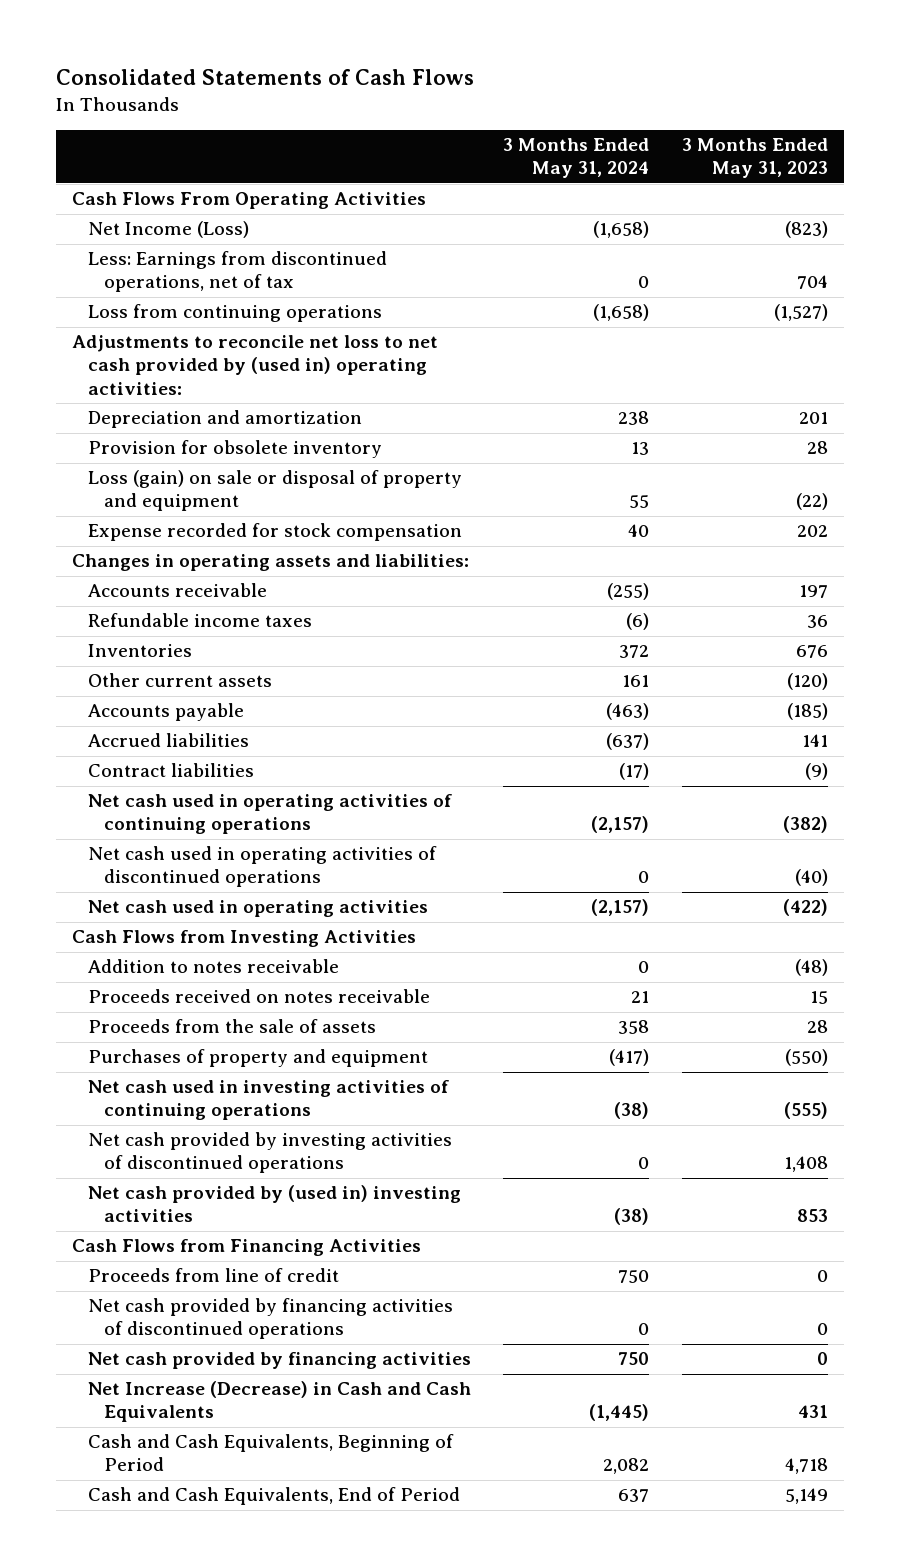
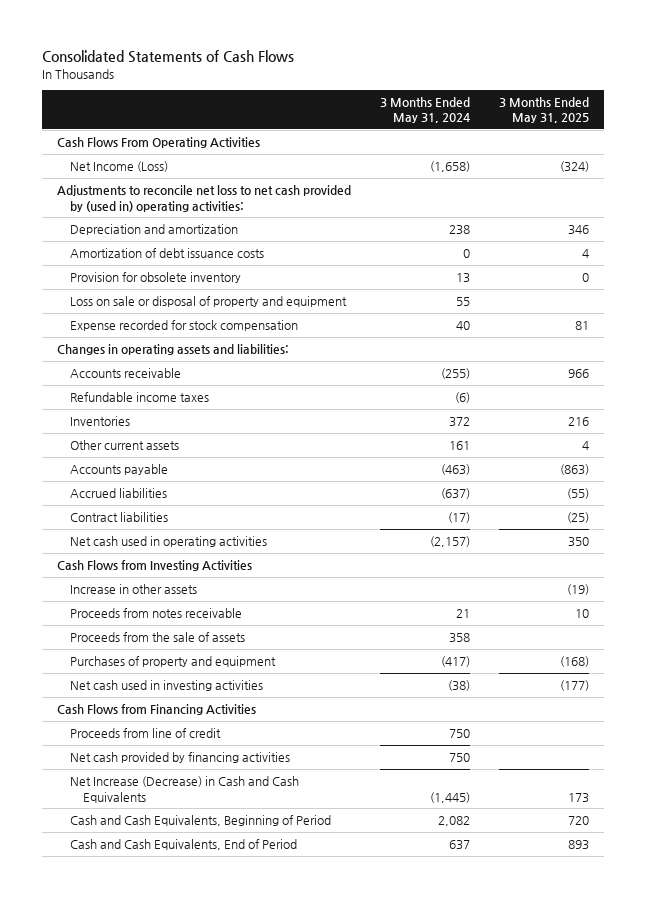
- | 3 Months Ended May 31, 2024 | 3 Months Ended May 31, 2023
+ | 3 Months Ended May 31, 2024 | 3 Months Ended May 31, 2025
- Less: Earnings from discontinued operations, net of tax | 0 | 704
- Loss from continuing operations | (1,658) | (1,527)
+ Amortization of debt issuance costs | 0 | 4
- Loss (gain) on sale or disposal of property and equipment | 55 | (22)
+ Loss on sale or disposal of property and equipment | 55 |
- Net cash used in operating activities of continuing operations | (2,157) | (382)
- Net cash used in operating activities of discontinued operations | 0 | (40)
- Addition to notes receivable | 0 | (48)
- Proceeds received on notes receivable | 21 | 15
+ Increase in other assets | | (19)
+ Proceeds from notes receivable | 21 | 10
- Net cash used in investing activities of continuing operations | (38) | (555)
- Net cash provided by investing activities of discontinued operations | 0 | 1,408
- Net cash provided by (used in) investing activities | (38) | 853
+ Net cash used in investing activities | (38) | (177)
- Net cash provided by financing activities of discontinued operations | 0 | 0

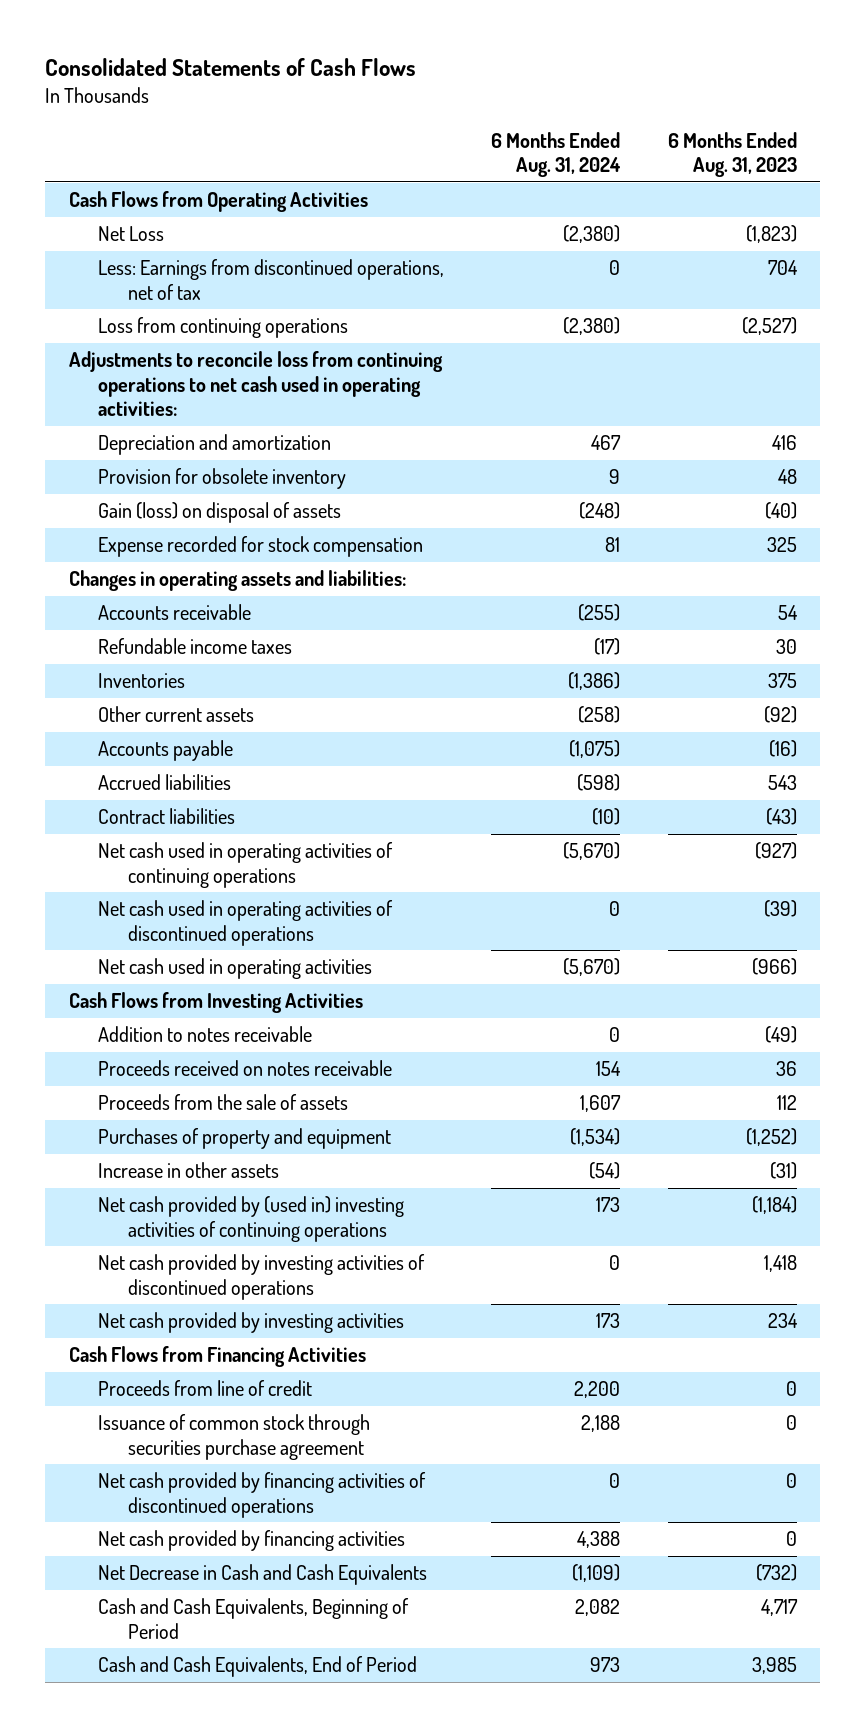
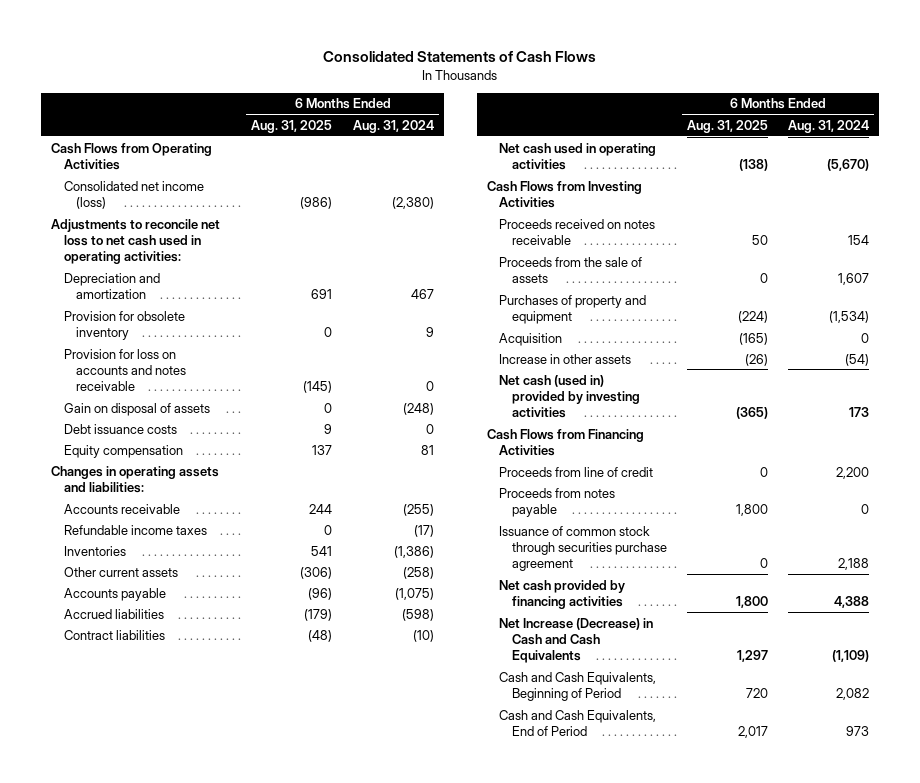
- | 6 Months Ended Aug. 31, 2024 | 6 Months Ended Aug. 31, 2023
+ | 6 Months Ended Aug. 31, 2025 | 6 Months Ended Aug. 31, 2024
- Net Loss | (2,380) | (1,823)
- Less: Earnings from discontinued operations, net of tax | 0 | 704
- Loss from continuing operations | (2,380) | (2,527)
- Adjustments to reconcile loss from continuing operations to net cash used in operating activities:
+ Consolidated net income (loss) | (986) | (2,380)
+ Adjustments to reconcile net loss to net cash used in operating activities:
- Gain (loss) on disposal of assets | (248) | (40)
- Expense recorded for stock compensation | 81 | 325
+ Provision for loss on accounts and notes receivable | (145) | 0
+ Gain on disposal of assets | 0 | (248)
+ Debt issuance costs | 9 | 0
+ Equity compensation | 137 | 81
- Net cash used in operating activities of continuing operations | (5,670) | (927)
- Net cash used in operating activities of discontinued operations | 0 | (39)
- Addition to notes receivable | 0 | (49)
+ Acquisition | (165) | 0
- Net cash provided by (used in) investing activities of continuing operations | 173 | (1,184)
- Net cash provided by investing activities of discontinued operations | 0 | 1,418
- Net cash provided by investing activities | 173 | 234
+ Net cash (used in) provided by investing activities | (365) | 173
+ Proceeds from notes payable | 1,800 | 0
- Net cash provided by financing activities of discontinued operations | 0 | 0
- Net Decrease in Cash and Cash Equivalents | (1,109) | (732)
+ Net Increase (Decrease) in Cash and Cash Equivalents | 1,297 | (1,109)

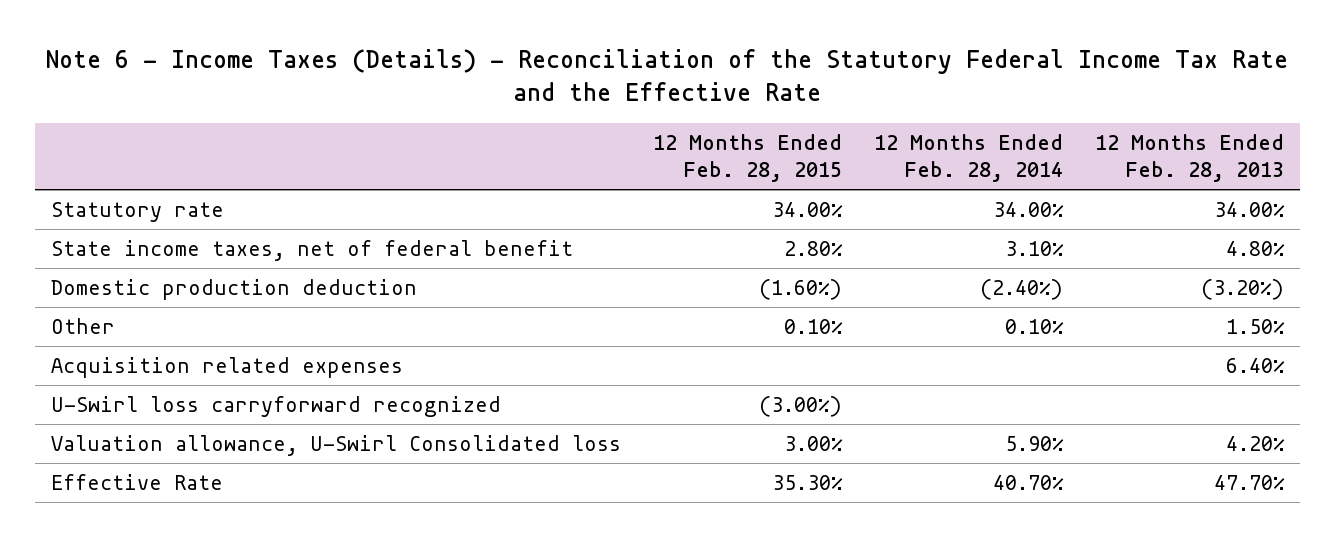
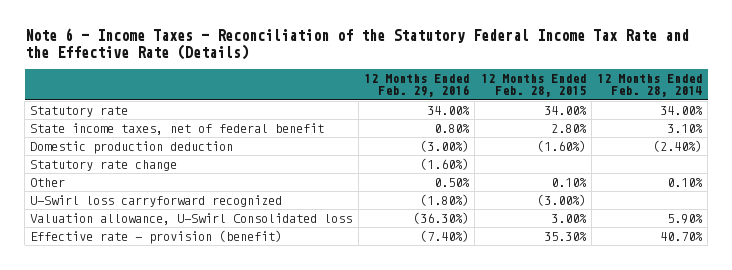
- Note 6 - Income Taxes (Details) - Reconciliation of the Statutory Federal Income Tax Rate and the Effective Rate
+ Note 6 - Income Taxes - Reconciliation of the Statutory Federal Income Tax Rate and the Effective Rate (Details)
- | 12 Months Ended Feb. 28, 2015 | 12 Months Ended Feb. 28, 2014 | 12 Months Ended Feb. 28, 2013
+ | 12 Months Ended Feb. 29, 2016 | 12 Months Ended Feb. 28, 2015 | 12 Months Ended Feb. 28, 2014
+ Statutory rate change | (1.60%) | |
- Acquisition related expenses | | | 6.40%
- Effective Rate | 35.30% | 40.70% | 47.70%
+ Effective rate - provision (benefit) | (7.40%) | 35.30% | 40.70%

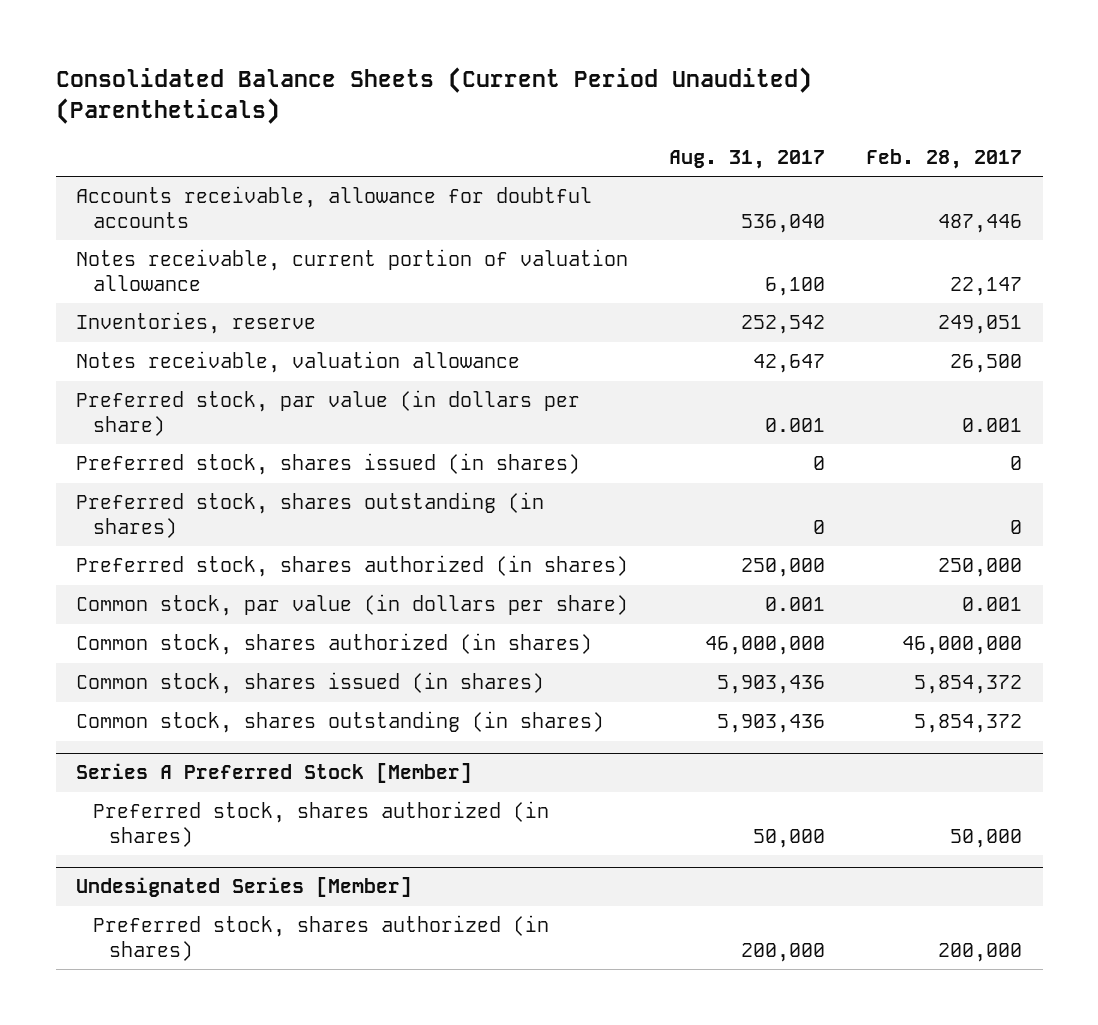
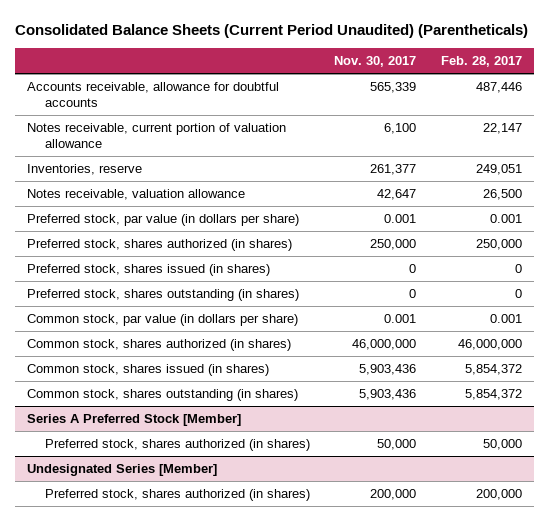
- | Aug. 31, 2017 | Feb. 28, 2017
+ | Nov. 30, 2017 | Feb. 28, 2017
moved up: Preferred stock, shares authorized (in shares) | 250,000 | 250,000

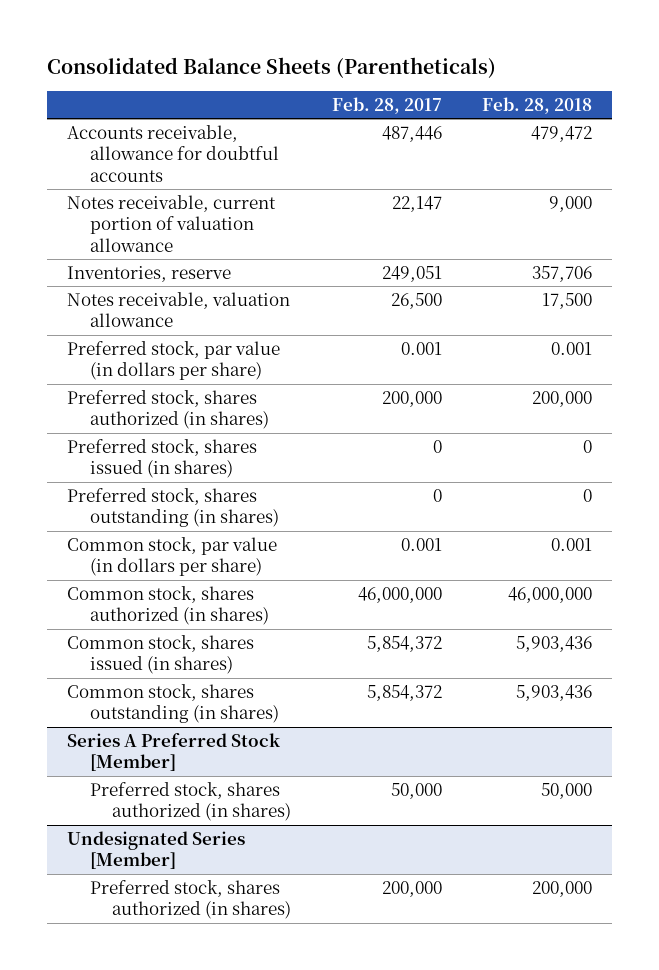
- Consolidated Balance Sheets (Current Period Unaudited) (Parentheticals)
+ Consolidated Balance Sheets (Parentheticals)
- | Nov. 30, 2017 | Feb. 28, 2017
+ | Feb. 28, 2017 | Feb. 28, 2018
- Preferred stock, shares authorized (in shares) | 250,000 | 250,000
+ Preferred stock, shares authorized (in shares) | 200,000 | 200,000

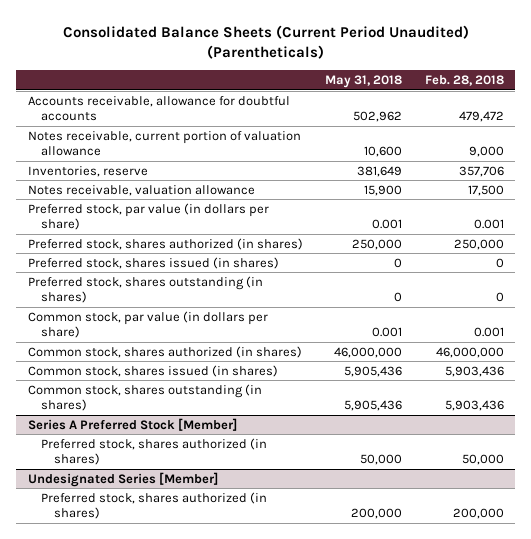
- Consolidated Balance Sheets (Parentheticals)
+ Consolidated Balance Sheets (Current Period Unaudited) (Parentheticals)
- | Feb. 28, 2017 | Feb. 28, 2018
+ | May 31, 2018 | Feb. 28, 2018
- Preferred stock, shares authorized (in shares) | 200,000 | 200,000
+ Preferred stock, shares authorized (in shares) | 250,000 | 250,000

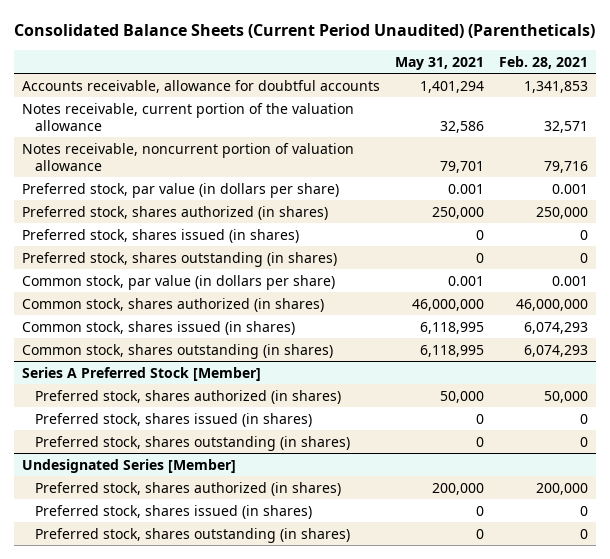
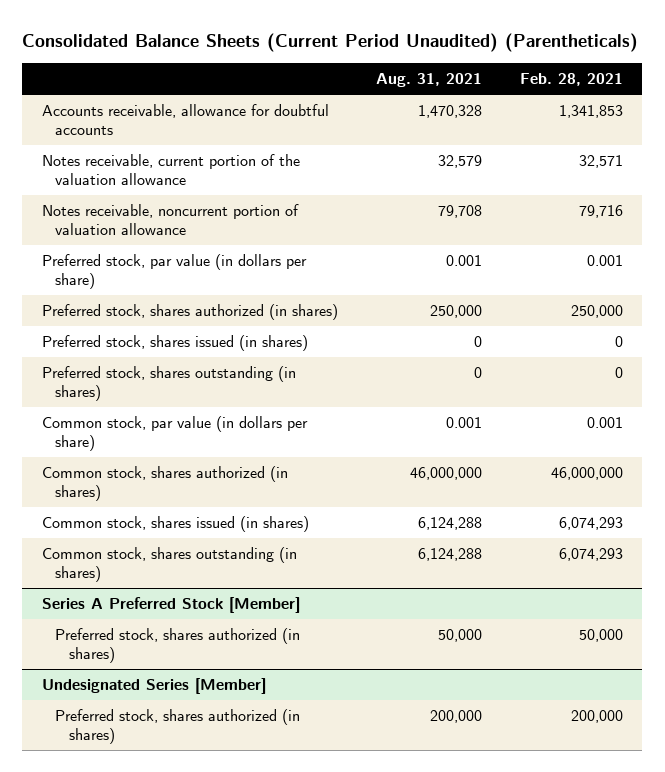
- | May 31, 2021 | Feb. 28, 2021
+ | Aug. 31, 2021 | Feb. 28, 2021
@ Series A Preferred Stock [Member]
- Preferred stock, shares issued (in shares) | 0 | 0
- Preferred stock, shares outstanding (in shares) | 0 | 0
@ Undesignated Series [Member]
- Preferred stock, shares issued (in shares) | 0 | 0
- Preferred stock, shares outstanding (in shares) | 0 | 0

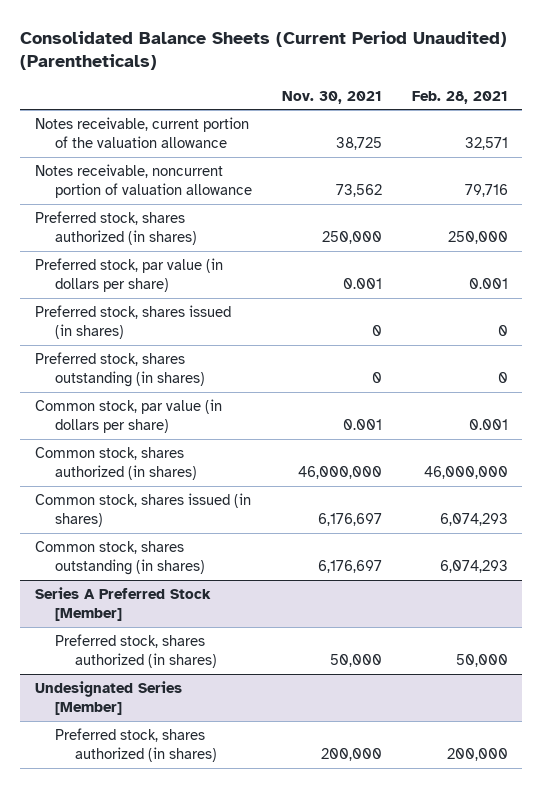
- | Aug. 31, 2021 | Feb. 28, 2021
+ | Nov. 30, 2021 | Feb. 28, 2021
- Accounts receivable, allowance for doubtful accounts | 1,470,328 | 1,341,853
moved down: Preferred stock, par value (in dollars per share) | 0.001 | 0.001

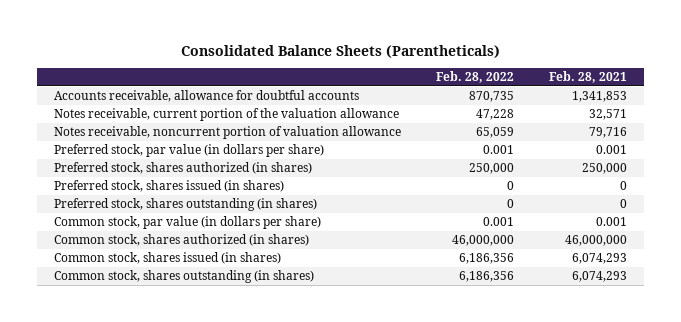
- Consolidated Balance Sheets (Current Period Unaudited) (Parentheticals)
+ Consolidated Balance Sheets (Parentheticals)
- | Nov. 30, 2021 | Feb. 28, 2021
+ | Feb. 28, 2022 | Feb. 28, 2021
+ Accounts receivable, allowance for doubtful accounts | 870,735 | 1,341,853
moved down: Preferred stock, shares authorized (in shares) | 250,000 | 250,000
- Series A Preferred Stock [Member]
- Preferred stock, shares authorized (in shares) | 50,000 | 50,000
- Undesignated Series [Member]
- Preferred stock, shares authorized (in shares) | 200,000 | 200,000

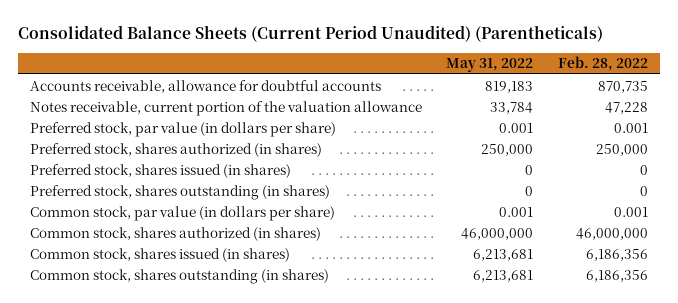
- Consolidated Balance Sheets (Parentheticals)
+ Consolidated Balance Sheets (Current Period Unaudited) (Parentheticals)
- | Feb. 28, 2022 | Feb. 28, 2021
+ | May 31, 2022 | Feb. 28, 2022
- Notes receivable, noncurrent portion of valuation allowance | 65,059 | 79,716

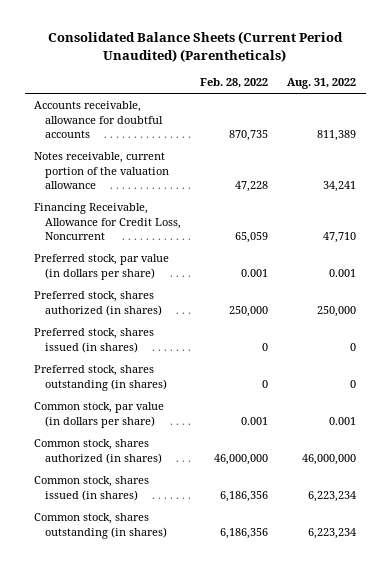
- | May 31, 2022 | Feb. 28, 2022
+ | Feb. 28, 2022 | Aug. 31, 2022
+ Financing Receivable, Allowance for Credit Loss, Noncurrent | 65,059 | 47,710

